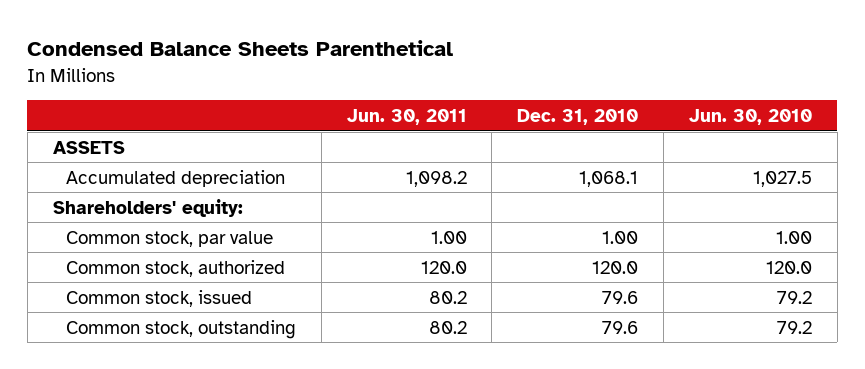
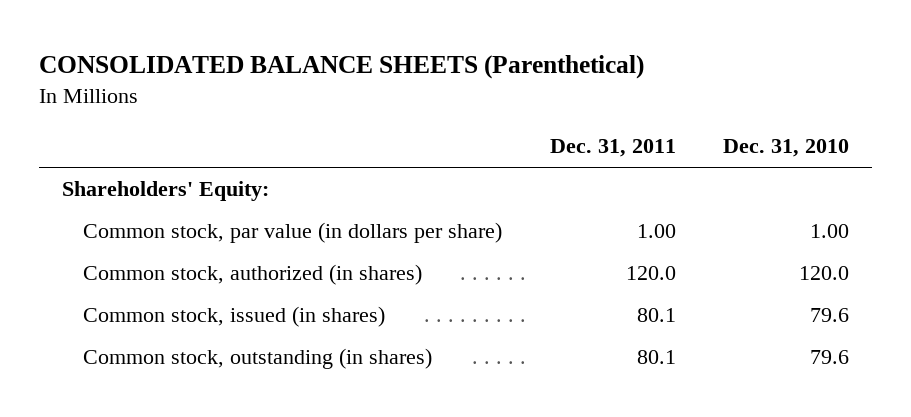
- Condensed Balance Sheets Parenthetical
+ CONSOLIDATED BALANCE SHEETS (Parenthetical)
- | Jun. 30, 2011 | Dec. 31, 2010 | Jun. 30, 2010
+ | Dec. 31, 2011 | Dec. 31, 2010
- ASSETS
- Accumulated depreciation | 1,098.2 | 1,068.1 | 1,027.5
- Shareholders' equity:
- Common stock, par value | 1.00 | 1.00 | 1.00
- Common stock, authorized | 120.0 | 120.0 | 120.0
- Common stock, issued | 80.2 | 79.6 | 79.2
- Common stock, outstanding | 80.2 | 79.6 | 79.2
+ Shareholders' Equity:
+ Common stock, par value (in dollars per share) | 1.00 | 1.00
+ Common stock, authorized (in shares) | 120.0 | 120.0
+ Common stock, issued (in shares) | 80.1 | 79.6
+ Common stock, outstanding (in shares) | 80.1 | 79.6

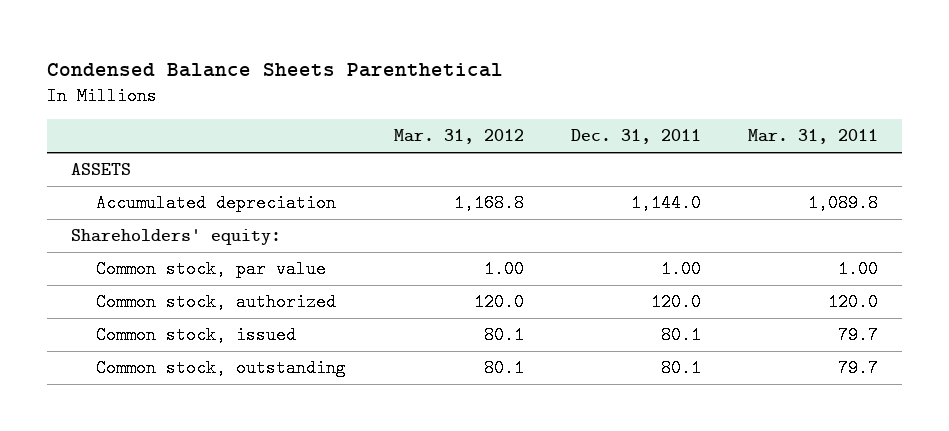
- CONSOLIDATED BALANCE SHEETS (Parenthetical)
+ Condensed Balance Sheets Parenthetical
- | Dec. 31, 2011 | Dec. 31, 2010
+ | Mar. 31, 2012 | Dec. 31, 2011 | Mar. 31, 2011
- Shareholders' Equity:
- Common stock, par value (in dollars per share) | 1.00 | 1.00
- Common stock, authorized (in shares) | 120.0 | 120.0
- Common stock, issued (in shares) | 80.1 | 79.6
- Common stock, outstanding (in shares) | 80.1 | 79.6
+ ASSETS
+ Accumulated depreciation | 1,168.8 | 1,144.0 | 1,089.8
+ Shareholders' equity:
+ Common stock, par value | 1.00 | 1.00 | 1.00
+ Common stock, authorized | 120.0 | 120.0 | 120.0
+ Common stock, issued | 80.1 | 80.1 | 79.7
+ Common stock, outstanding | 80.1 | 80.1 | 79.7

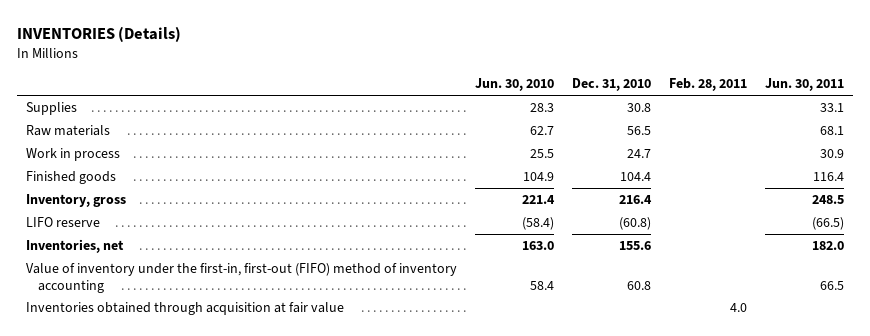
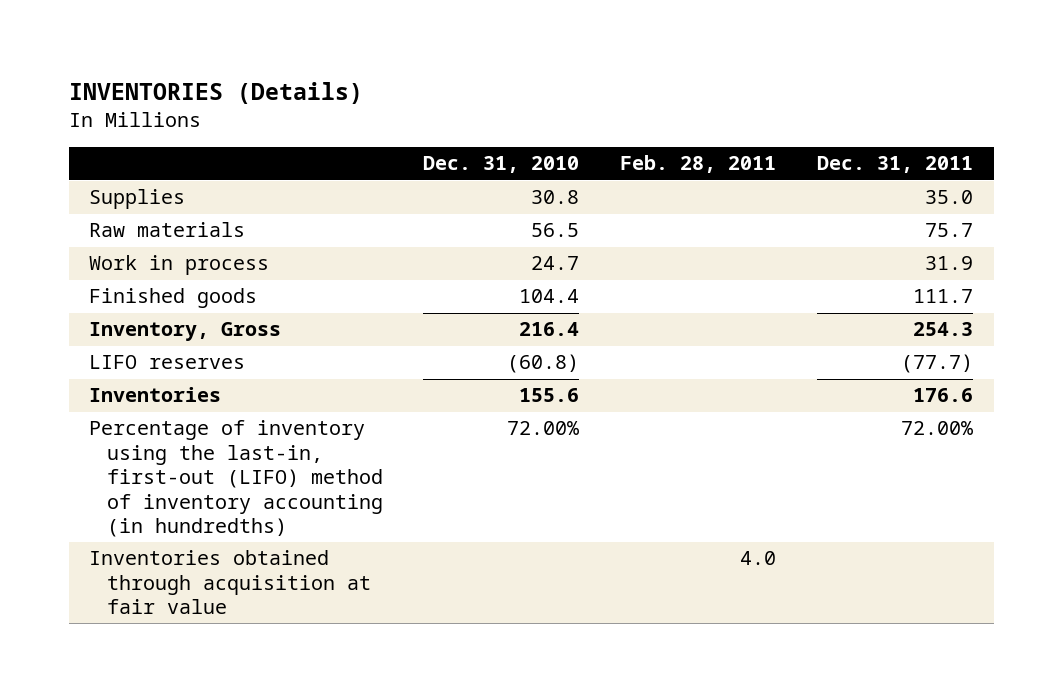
- | Jun. 30, 2010 | Dec. 31, 2010 | Feb. 28, 2011 | Jun. 30, 2011
+ | Dec. 31, 2010 | Feb. 28, 2011 | Dec. 31, 2011
- Inventory, gross | 221.4 | 216.4 | | 248.5
- LIFO reserve | (58.4) | (60.8) | | (66.5)
- Inventories, net | 163.0 | 155.6 | | 182.0
- Value of inventory under the first-in, first-out (FIFO) method of inventory accounting | 58.4 | 60.8 | | 66.5
+ Inventory, Gross | 216.4 | | 254.3
+ LIFO reserves | (60.8) | | (77.7)
+ Inventories | 155.6 | | 176.6
+ Percentage of inventory using the last-in, first-out (LIFO) method of inventory accounting (in hundredths) | 72.00% | | 72.00%

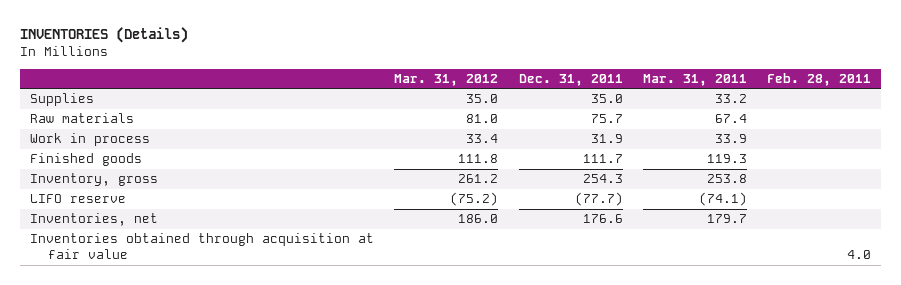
- | Dec. 31, 2010 | Feb. 28, 2011 | Dec. 31, 2011
+ | Mar. 31, 2012 | Dec. 31, 2011 | Mar. 31, 2011 | Feb. 28, 2011
- Inventory, Gross | 216.4 | | 254.3
- LIFO reserves | (60.8) | | (77.7)
- Inventories | 155.6 | | 176.6
- Percentage of inventory using the last-in, first-out (LIFO) method of inventory accounting (in hundredths) | 72.00% | | 72.00%
+ Inventory, gross | 261.2 | 254.3 | 253.8 |
+ LIFO reserve | (75.2) | (77.7) | (74.1) |
+ Inventories, net | 186.0 | 176.6 | 179.7 |

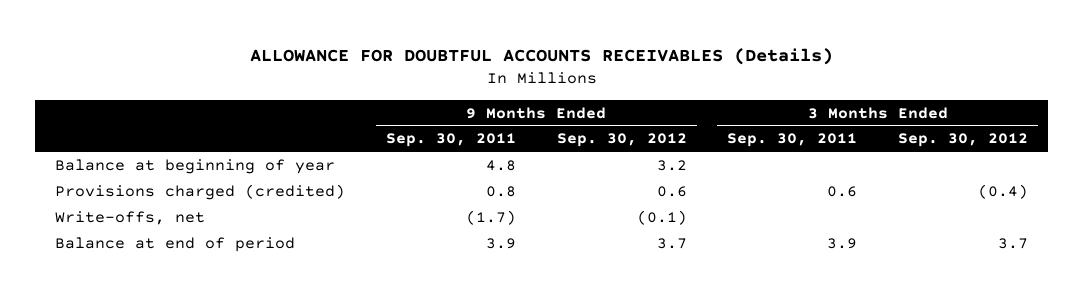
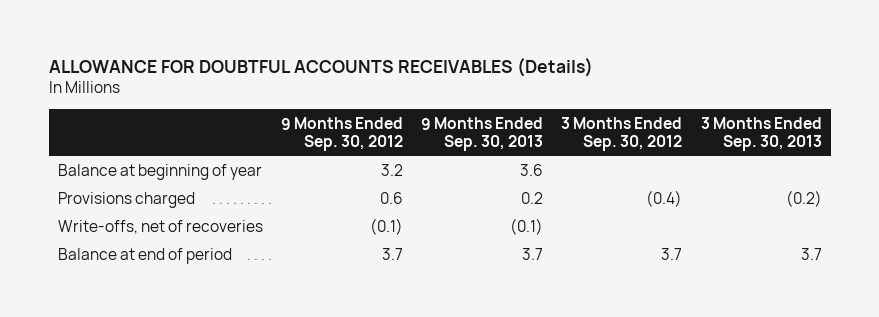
- | 9 Months Ended Sep. 30, 2011 | 9 Months Ended Sep. 30, 2012 | 3 Months Ended Sep. 30, 2011 | 3 Months Ended Sep. 30, 2012
+ | 9 Months Ended Sep. 30, 2012 | 9 Months Ended Sep. 30, 2013 | 3 Months Ended Sep. 30, 2012 | 3 Months Ended Sep. 30, 2013
- Provisions charged (credited) | 0.8 | 0.6 | 0.6 | (0.4)
- Write-offs, net | (1.7) | (0.1) | |
+ Provisions charged | 0.6 | 0.2 | (0.4) | (0.2)
+ Write-offs, net of recoveries | (0.1) | (0.1) | |

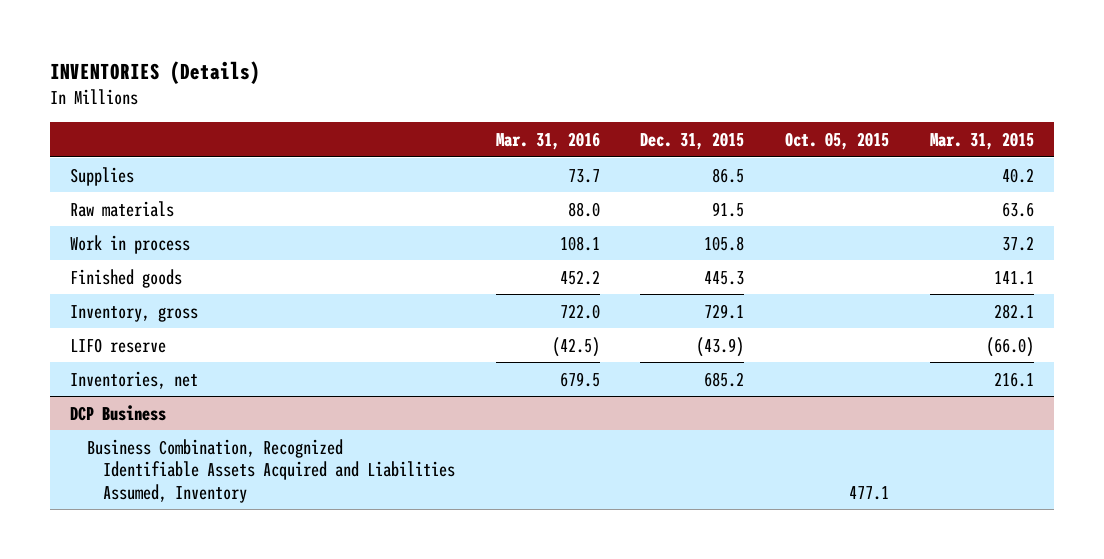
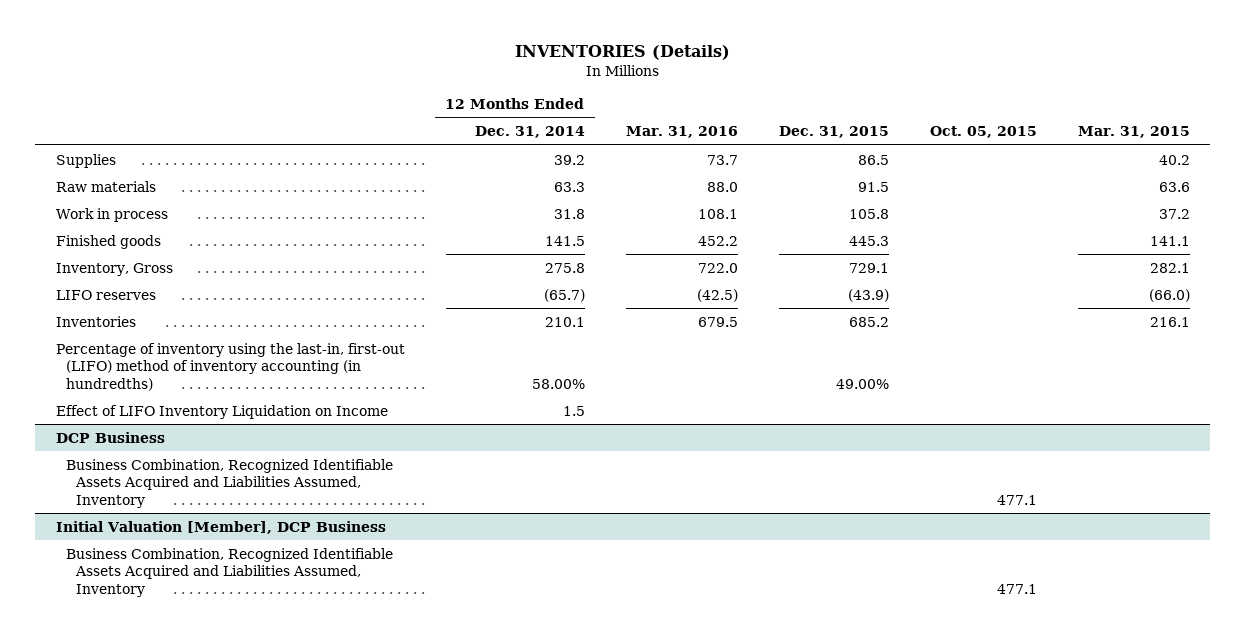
- | Mar. 31, 2016 | Dec. 31, 2015 | Oct. 05, 2015 | Mar. 31, 2015
+ | 12 Months Ended Dec. 31, 2014 | Mar. 31, 2016 | Dec. 31, 2015 | Oct. 05, 2015 | Mar. 31, 2015
- Inventory, gross | 722.0 | 729.1 | | 282.1
- LIFO reserve | (42.5) | (43.9) | | (66.0)
- Inventories, net | 679.5 | 685.2 | | 216.1
+ Inventory, Gross | 275.8 | 722.0 | 729.1 | | 282.1
+ LIFO reserves | (65.7) | (42.5) | (43.9) | | (66.0)
+ Inventories | 210.1 | 679.5 | 685.2 | | 216.1
+ Percentage of inventory using the last-in, first-out (LIFO) method of inventory accounting (in hundredths) | 58.00% | | 49.00% | |
+ Effect of LIFO Inventory Liquidation on Income | 1.5 | | | |
+ Initial Valuation [Member], DCP Business
+ Business Combination, Recognized Identifiable Assets Acquired and Liabilities Assumed, Inventory | | | | 477.1 |

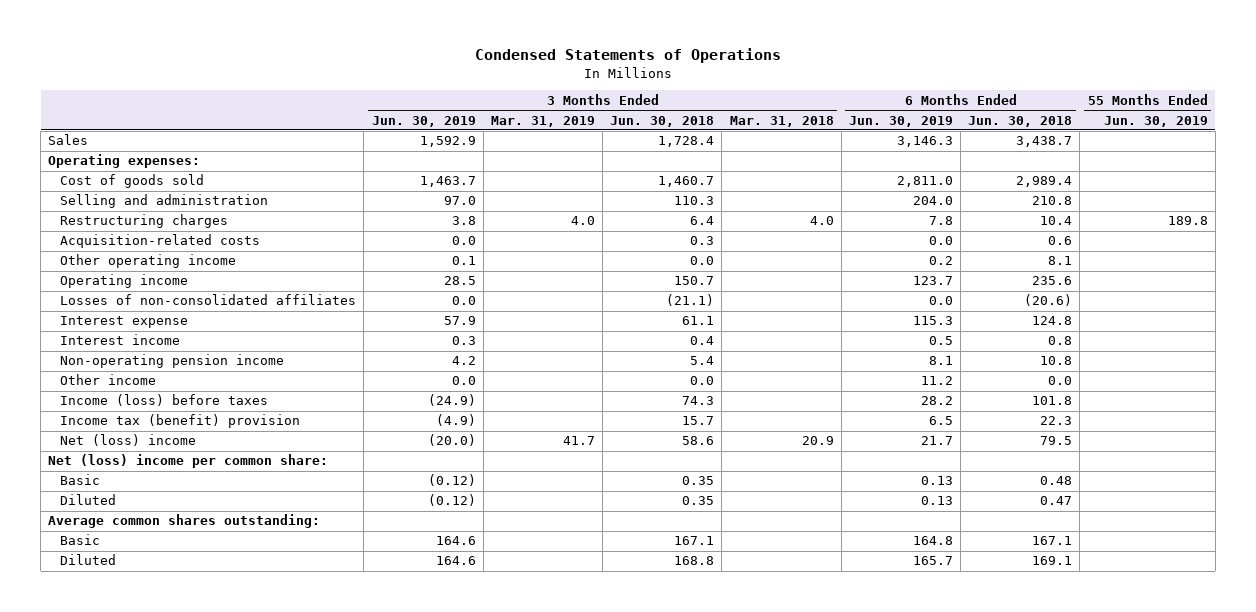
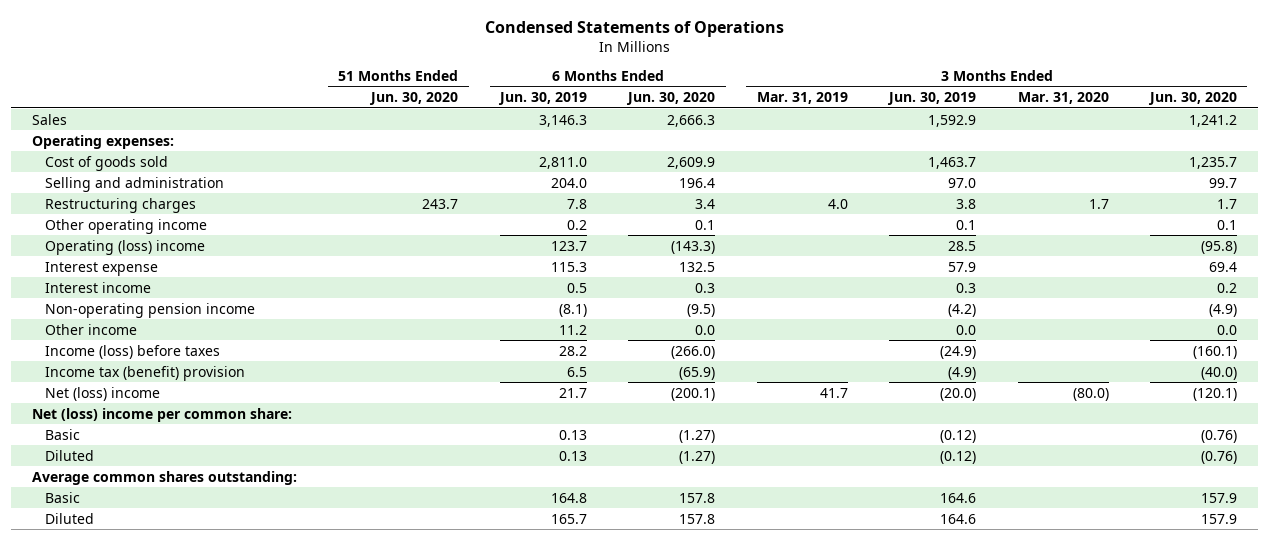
- | 3 Months Ended Jun. 30, 2019 | 3 Months Ended Mar. 31, 2019 | 3 Months Ended Jun. 30, 2018 | 3 Months Ended Mar. 31, 2018 | 6 Months Ended Jun. 30, 2019 | 6 Months Ended Jun. 30, 2018 | 55 Months Ended Jun. 30, 2019
+ | 51 Months Ended Jun. 30, 2020 | 6 Months Ended Jun. 30, 2019 | 6 Months Ended Jun. 30, 2020 | 3 Months Ended Mar. 31, 2019 | 3 Months Ended Jun. 30, 2019 | 3 Months Ended Mar. 31, 2020 | 3 Months Ended Jun. 30, 2020
- Acquisition-related costs | 0.0 | | 0.3 | | 0.0 | 0.6 |
- Operating income | 28.5 | | 150.7 | | 123.7 | 235.6 |
- Losses of non-consolidated affiliates | 0.0 | | (21.1) | | 0.0 | (20.6) |
+ Operating (loss) income | | 123.7 | (143.3) | | 28.5 | | (95.8)
- Non-operating pension income | 4.2 | | 5.4 | | 8.1 | 10.8 |
+ Non-operating pension income | | (8.1) | (9.5) | | (4.2) | | (4.9)

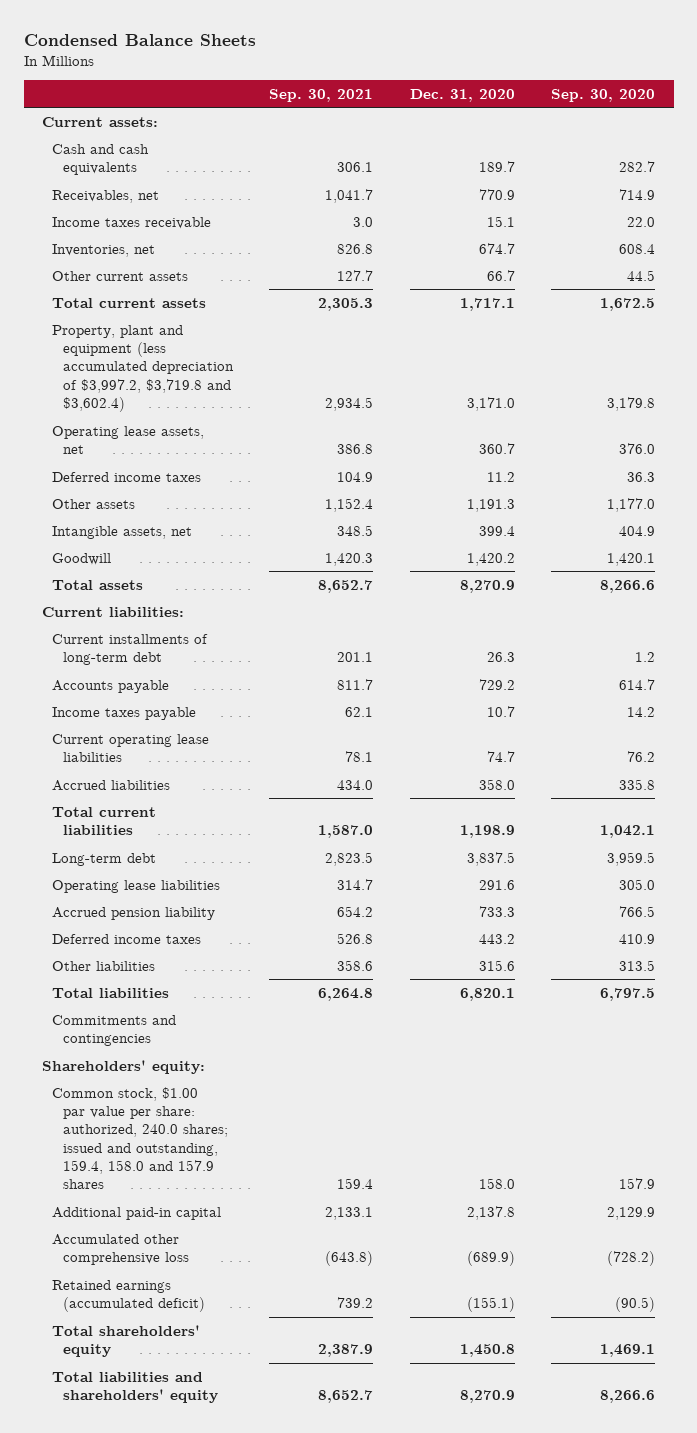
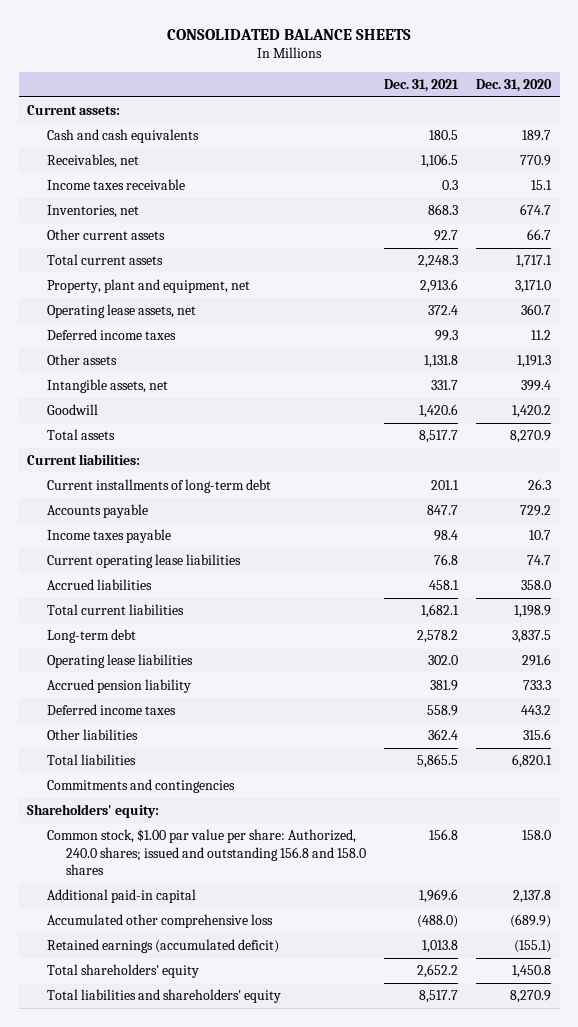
- Condensed Balance Sheets
+ CONSOLIDATED BALANCE SHEETS
- | Sep. 30, 2021 | Dec. 31, 2020 | Sep. 30, 2020
+ | Dec. 31, 2021 | Dec. 31, 2020
- Property, plant and equipment (less accumulated depreciation of $3,997.2, $3,719.8 and $3,602.4) | 2,934.5 | 3,171.0 | 3,179.8
+ Property, plant and equipment, net | 2,913.6 | 3,171.0
- Common stock, $1.00 par value per share: authorized, 240.0 shares; issued and outstanding, 159.4, 158.0 and 157.9 shares | 159.4 | 158.0 | 157.9
+ Common stock, $1.00 par value per share: Authorized, 240.0 shares; issued and outstanding 156.8 and 158.0 shares | 156.8 | 158.0

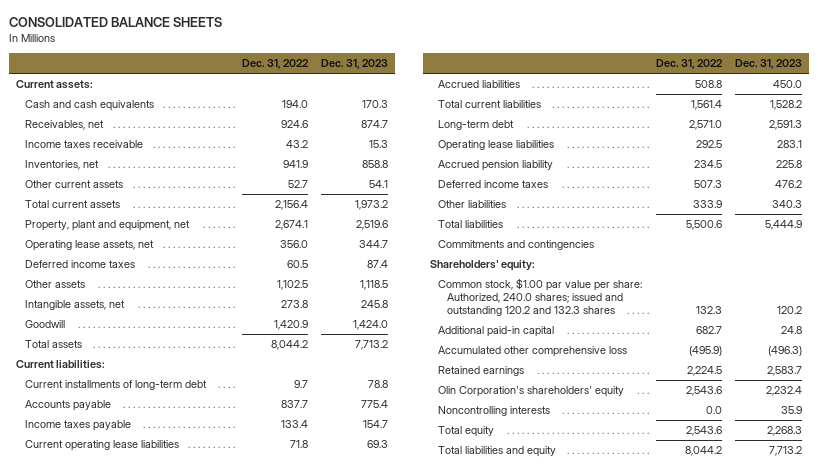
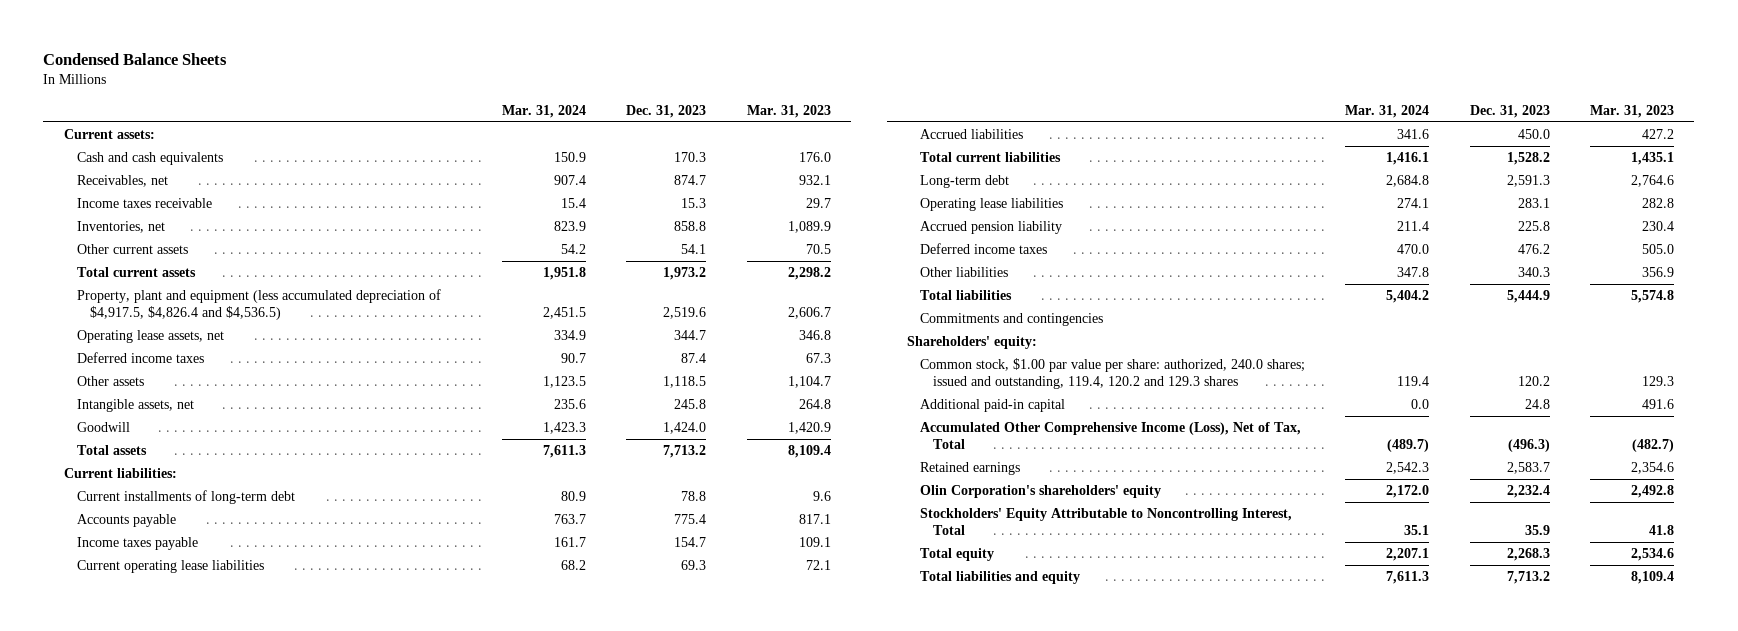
- CONSOLIDATED BALANCE SHEETS
+ Condensed Balance Sheets
- | Dec. 31, 2022 | Dec. 31, 2023
+ | Mar. 31, 2024 | Dec. 31, 2023 | Mar. 31, 2023
- Property, plant and equipment, net | 2,674.1 | 2,519.6
+ Property, plant and equipment (less accumulated depreciation of $4,917.5, $4,826.4 and $4,536.5) | 2,451.5 | 2,519.6 | 2,606.7
- Common stock, $1.00 par value per share: Authorized, 240.0 shares; issued and outstanding 120.2 and 132.3 shares | 132.3 | 120.2
+ Common stock, $1.00 par value per share: authorized, 240.0 shares; issued and outstanding, 119.4, 120.2 and 129.3 shares | 119.4 | 120.2 | 129.3
- Accumulated other comprehensive loss | (495.9) | (496.3)
+ Accumulated Other Comprehensive Income (Loss), Net of Tax, Total | (489.7) | (496.3) | (482.7)
- Noncontrolling interests | 0.0 | 35.9
+ Stockholders' Equity Attributable to Noncontrolling Interest, Total | 35.1 | 35.9 | 41.8

